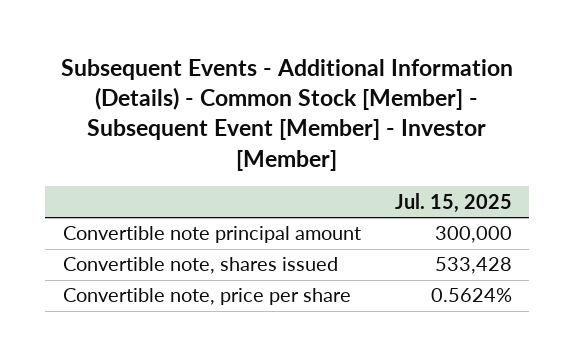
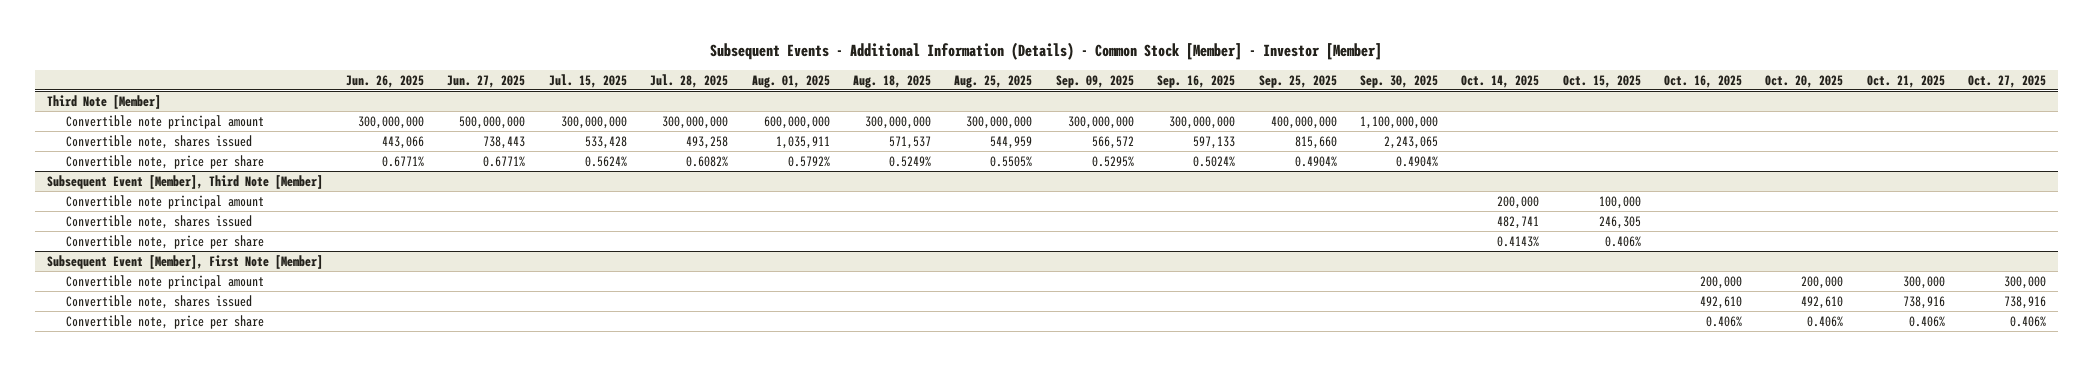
- Subsequent Events - Additional Information (Details) - Common Stock [Member] - Subsequent Event [Member] - Investor [Member]
+ Subsequent Events - Additional Information (Details) - Common Stock [Member] - Investor [Member]
- | Jul. 15, 2025
+ | Jun. 26, 2025 | Jun. 27, 2025 | Jul. 15, 2025 | Jul. 28, 2025 | Aug. 01, 2025 | Aug. 18, 2025 | Aug. 25, 2025 | Sep. 09, 2025 | Sep. 16, 2025 | Sep. 25, 2025 | Sep. 30, 2025 | Oct. 14, 2025 | Oct. 15, 2025 | Oct. 16, 2025 | Oct. 20, 2025 | Oct. 21, 2025 | Oct. 27, 2025
- Convertible note principal amount | 300,000
+ Third Note [Member]
+ Convertible note principal amount | 300,000,000 | 500,000,000 | 300,000,000 | 300,000,000 | 600,000,000 | 300,000,000 | 300,000,000 | 300,000,000 | 300,000,000 | 400,000,000 | 1,100,000,000 | | | | | |
+ Subsequent Event [Member], Third Note [Member]
+ Convertible note principal amount | | | | | | | | | | | | 200,000 | 100,000 | | | |
+ Convertible note, shares issued | | | | | | | | | | | | 482,741 | 246,305 | | | |
+ Convertible note, price per share | | | | | | | | | | | | 0.4143% | 0.406% | | | |
+ Subsequent Event [Member], First Note [Member]
+ Convertible note principal amount | | | | | | | | | | | | | | 200,000 | 200,000 | 300,000 | 300,000
+ Convertible note, shares issued | | | | | | | | | | | | | | 492,610 | 492,610 | 738,916 | 738,916
+ Convertible note, price per share | | | | | | | | | | | | | | 0.406% | 0.406% | 0.406% | 0.406%

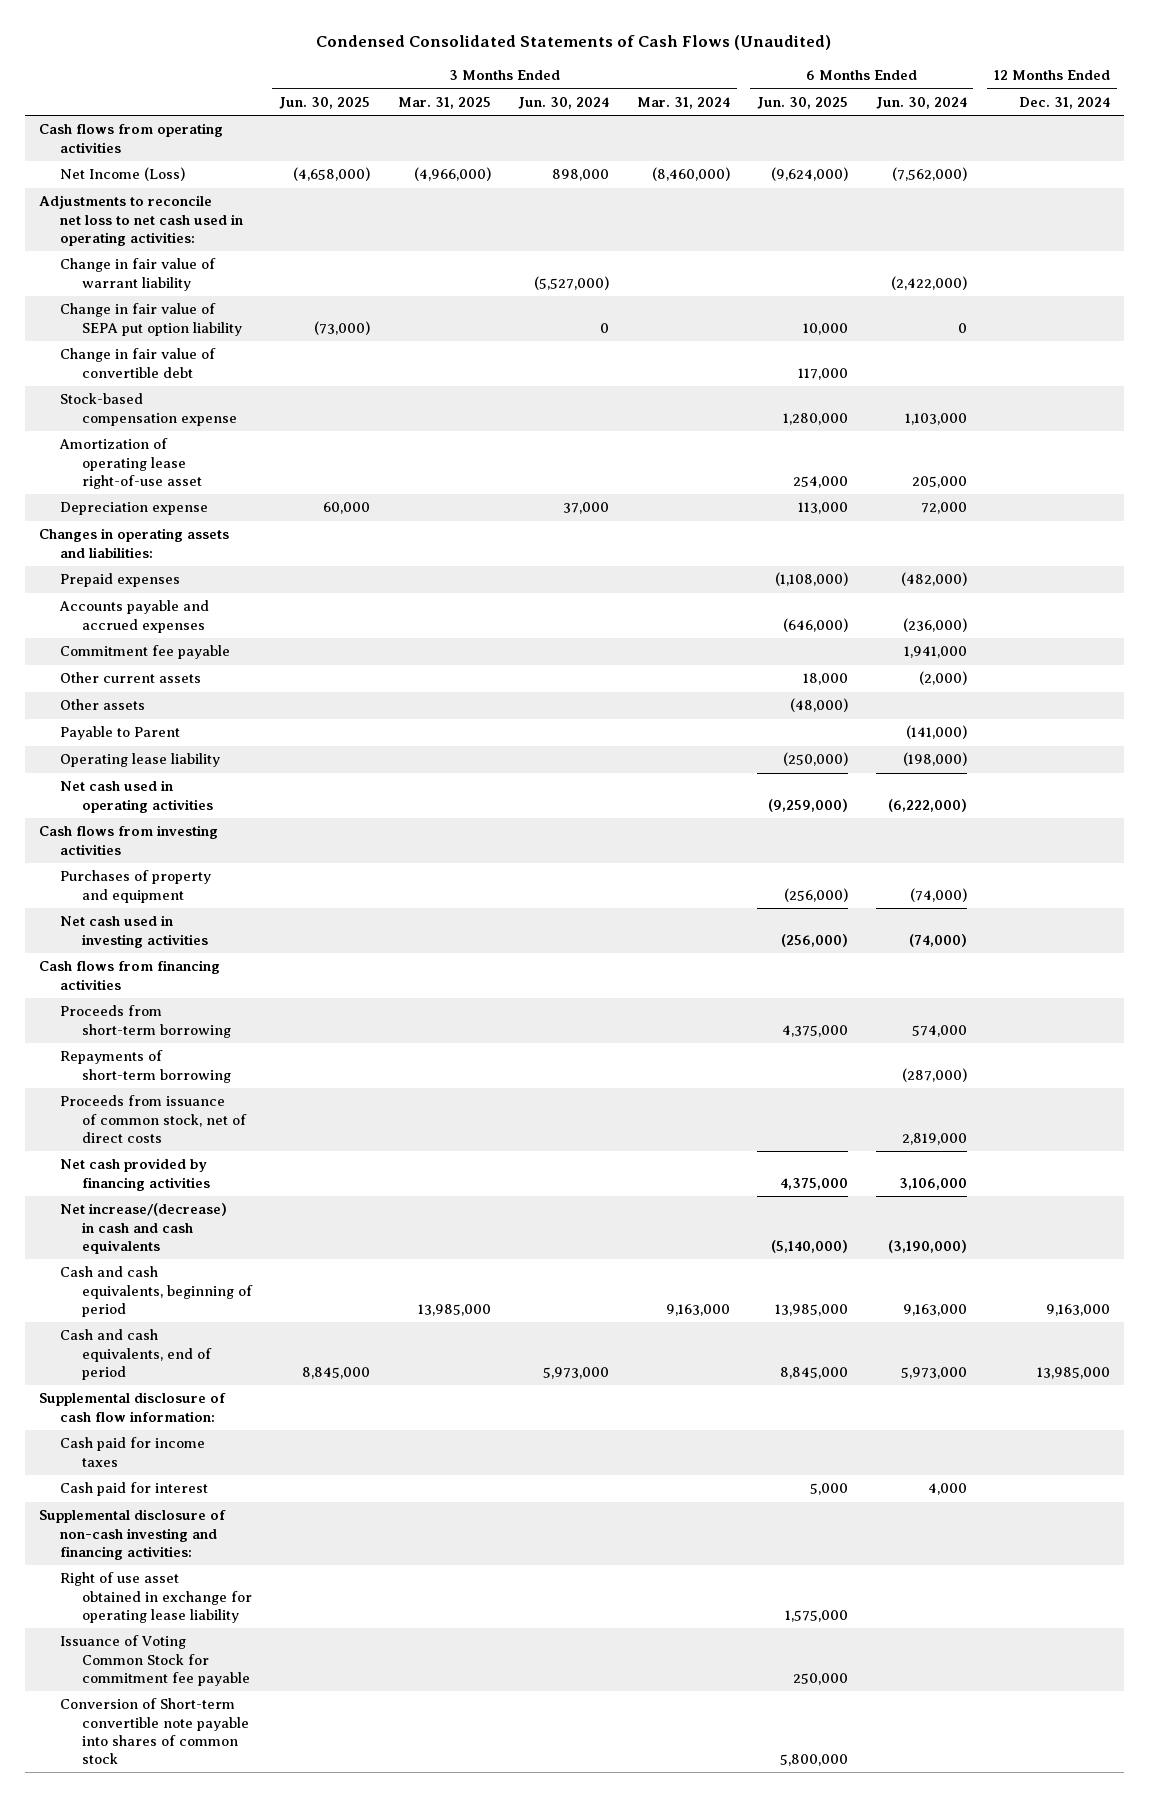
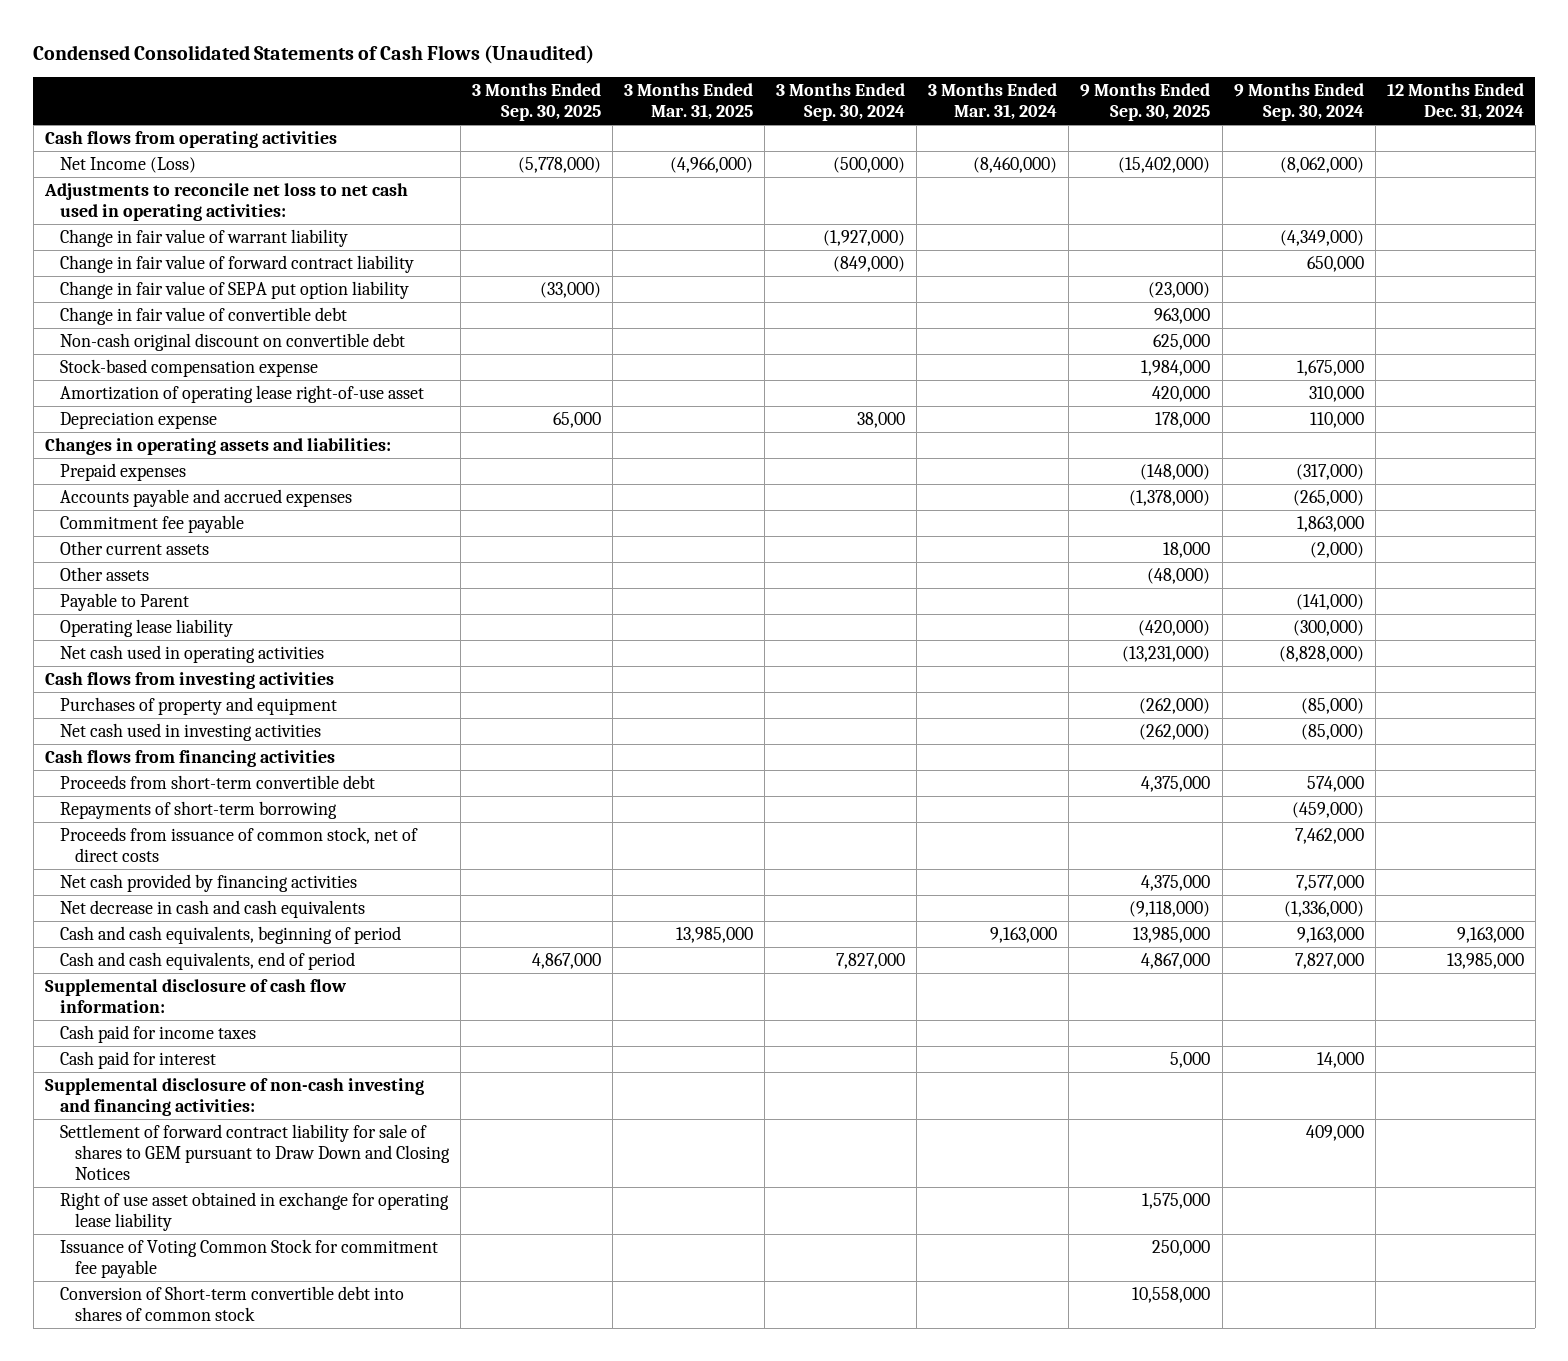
- | 3 Months Ended Jun. 30, 2025 | 3 Months Ended Mar. 31, 2025 | 3 Months Ended Jun. 30, 2024 | 3 Months Ended Mar. 31, 2024 | 6 Months Ended Jun. 30, 2025 | 6 Months Ended Jun. 30, 2024 | 12 Months Ended Dec. 31, 2024
+ | 3 Months Ended Sep. 30, 2025 | 3 Months Ended Mar. 31, 2025 | 3 Months Ended Sep. 30, 2024 | 3 Months Ended Mar. 31, 2024 | 9 Months Ended Sep. 30, 2025 | 9 Months Ended Sep. 30, 2024 | 12 Months Ended Dec. 31, 2024
+ Change in fair value of forward contract liability | | | (849,000) | | | 650,000 |
+ Non-cash original discount on convertible debt | | | | | 625,000 | |
- Proceeds from short-term borrowing | | | | | 4,375,000 | 574,000 |
+ Proceeds from short-term convertible debt | | | | | 4,375,000 | 574,000 |
- Net increase/(decrease) in cash and cash equivalents | | | | | (5,140,000) | (3,190,000) |
+ Net decrease in cash and cash equivalents | | | | | (9,118,000) | (1,336,000) |
+ Settlement of forward contract liability for sale of shares to GEM pursuant to Draw Down and Closing Notices | | | | | | 409,000 |
- Conversion of Short-term convertible note payable into shares of common stock | | | | | 5,800,000 | |
+ Conversion of Short-term convertible debt into shares of common stock | | | | | 10,558,000 | |

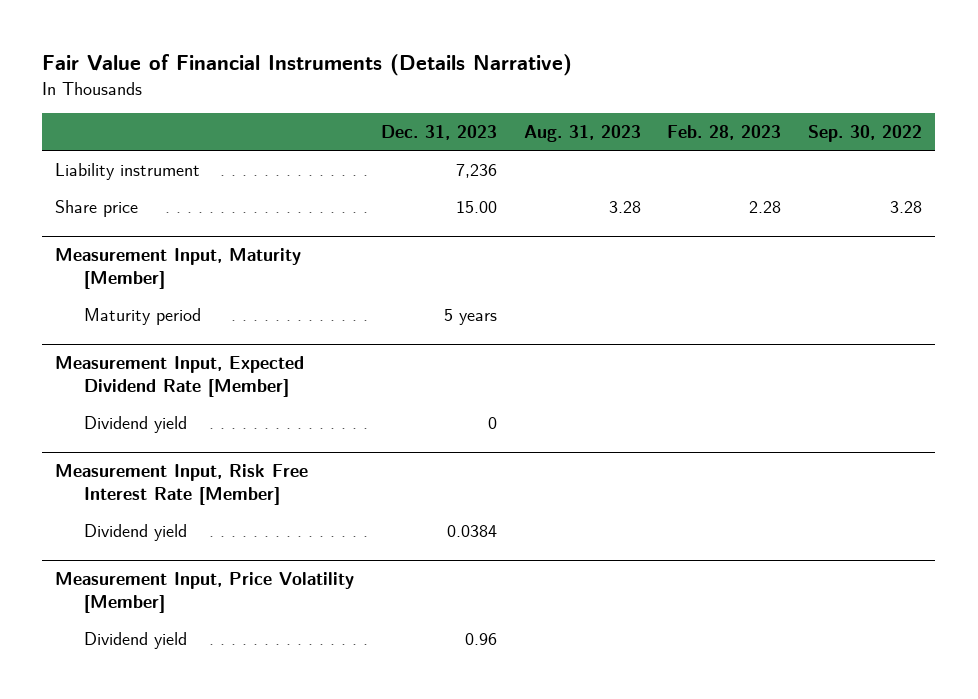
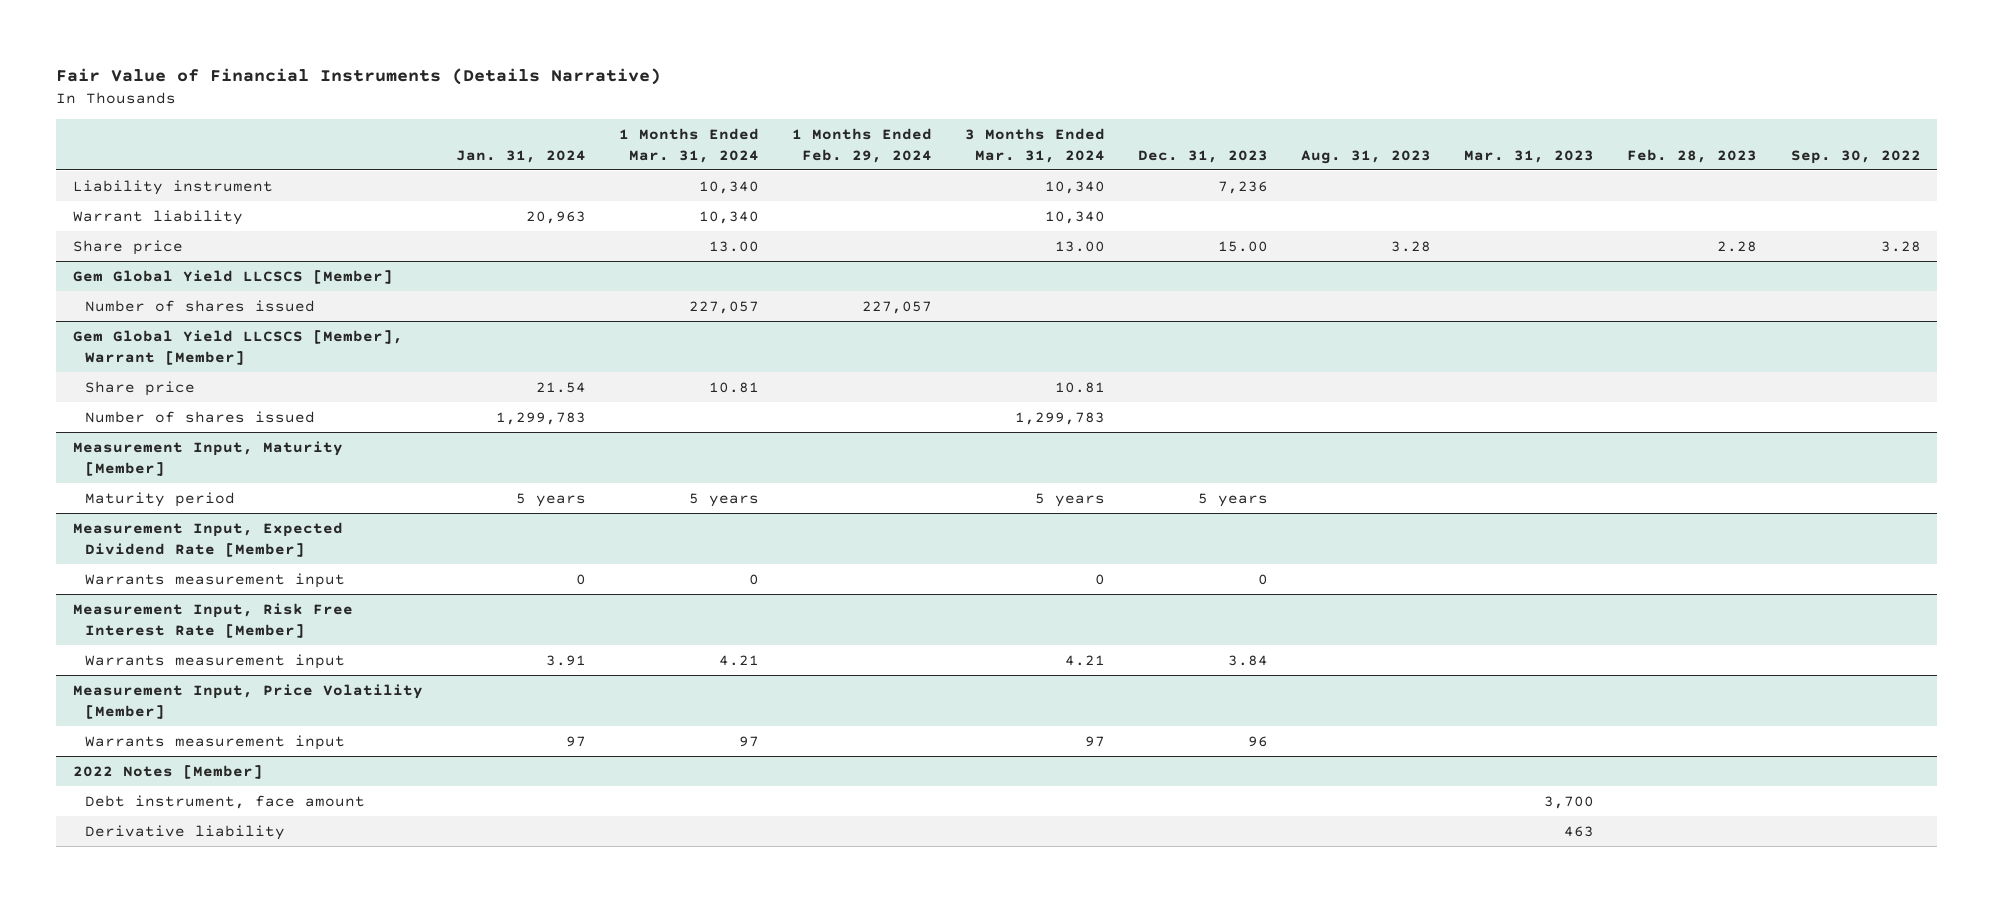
- | Dec. 31, 2023 | Aug. 31, 2023 | Feb. 28, 2023 | Sep. 30, 2022
+ | Jan. 31, 2024 | 1 Months Ended Mar. 31, 2024 | 1 Months Ended Feb. 29, 2024 | 3 Months Ended Mar. 31, 2024 | Dec. 31, 2023 | Aug. 31, 2023 | Mar. 31, 2023 | Feb. 28, 2023 | Sep. 30, 2022
+ Warrant liability | 20,963 | 10,340 | | 10,340 | | | | |
+ Gem Global Yield LLCSCS [Member]
+ Number of shares issued | | 227,057 | 227,057 | | | | | |
+ Gem Global Yield LLCSCS [Member], Warrant [Member]
+ Share price | 21.54 | 10.81 | | 10.81 | | | | |
+ Number of shares issued | 1,299,783 | | | 1,299,783 | | | | |
@ Measurement Input, Expected Dividend Rate [Member]
- Dividend yield | 0 | | |
+ Warrants measurement input | 0 | 0 | | 0 | 0 | | | |
@ Measurement Input, Risk Free Interest Rate [Member]
- Dividend yield | 0.0384 | | |
+ Warrants measurement input | 3.91 | 4.21 | | 4.21 | 3.84 | | | |
@ Measurement Input, Price Volatility [Member]
- Dividend yield | 0.96 | | |
+ Warrants measurement input | 97 | 97 | | 97 | 96 | | | |
+ 2022 Notes [Member]
+ Debt instrument, face amount | | | | | | | 3,700 | |
+ Derivative liability | | | | | | | 463 | |

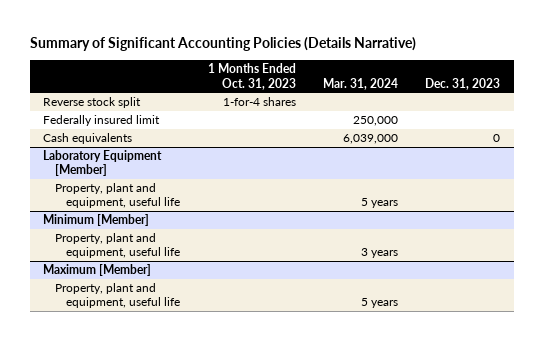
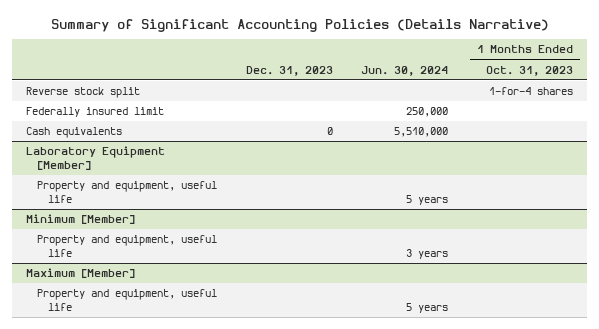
- | 1 Months Ended Oct. 31, 2023 | Mar. 31, 2024 | Dec. 31, 2023
+ | Dec. 31, 2023 | Jun. 30, 2024 | 1 Months Ended Oct. 31, 2023
@ Laboratory Equipment [Member]
- Property, plant and equipment, useful life | | 5 years |
+ Property and equipment, useful life | | 5 years |
@ Minimum [Member]
- Property, plant and equipment, useful life | | 3 years |
+ Property and equipment, useful life | | 3 years |
@ Maximum [Member]
- Property, plant and equipment, useful life | | 5 years |
+ Property and equipment, useful life | | 5 years |

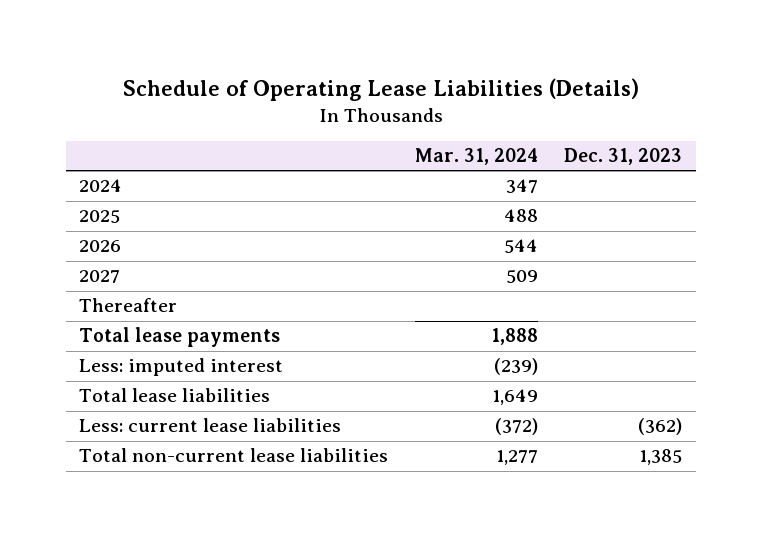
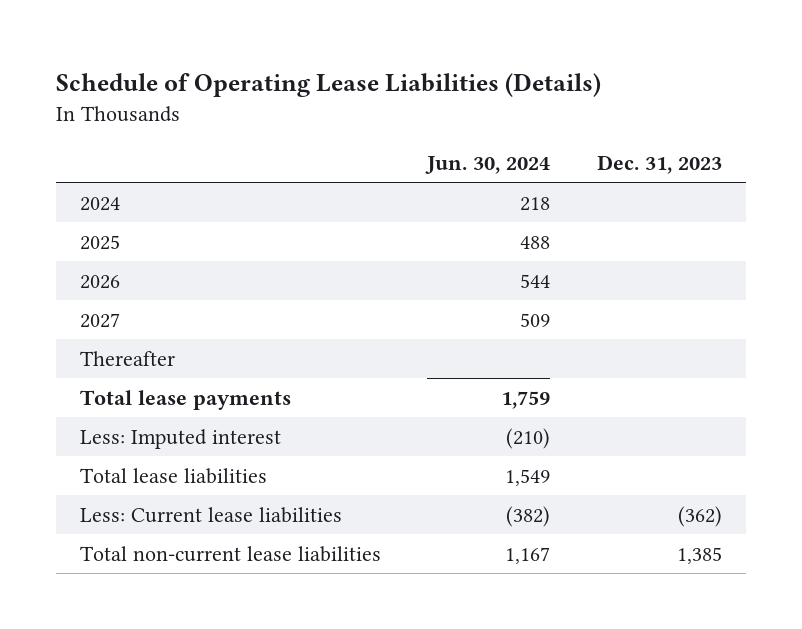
- | Mar. 31, 2024 | Dec. 31, 2023
+ | Jun. 30, 2024 | Dec. 31, 2023
- Less: imputed interest | (239) |
+ Less: Imputed interest | (210) |
- Less: current lease liabilities | (372) | (362)
+ Less: Current lease liabilities | (382) | (362)

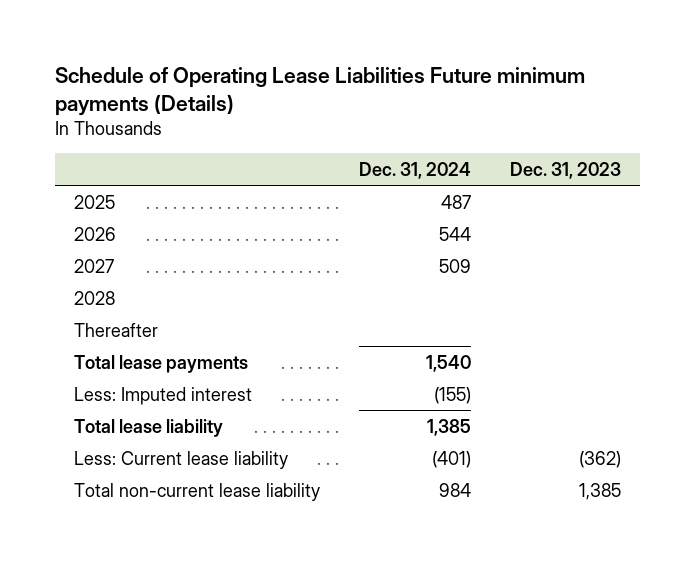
- Schedule of Operating Lease Liabilities (Details)
+ Schedule of Operating Lease Liabilities Future minimum payments (Details)
- | Jun. 30, 2024 | Dec. 31, 2023
+ | Dec. 31, 2024 | Dec. 31, 2023
- 2024 | 218 |
+ 2028
- Total lease liabilities | 1,549 |
- Less: Current lease liabilities | (382) | (362)
- Total non-current lease liabilities | 1,167 | 1,385
+ Total lease liability | 1,385 |
+ Less: Current lease liability | (401) | (362)
+ Total non-current lease liability | 984 | 1,385

